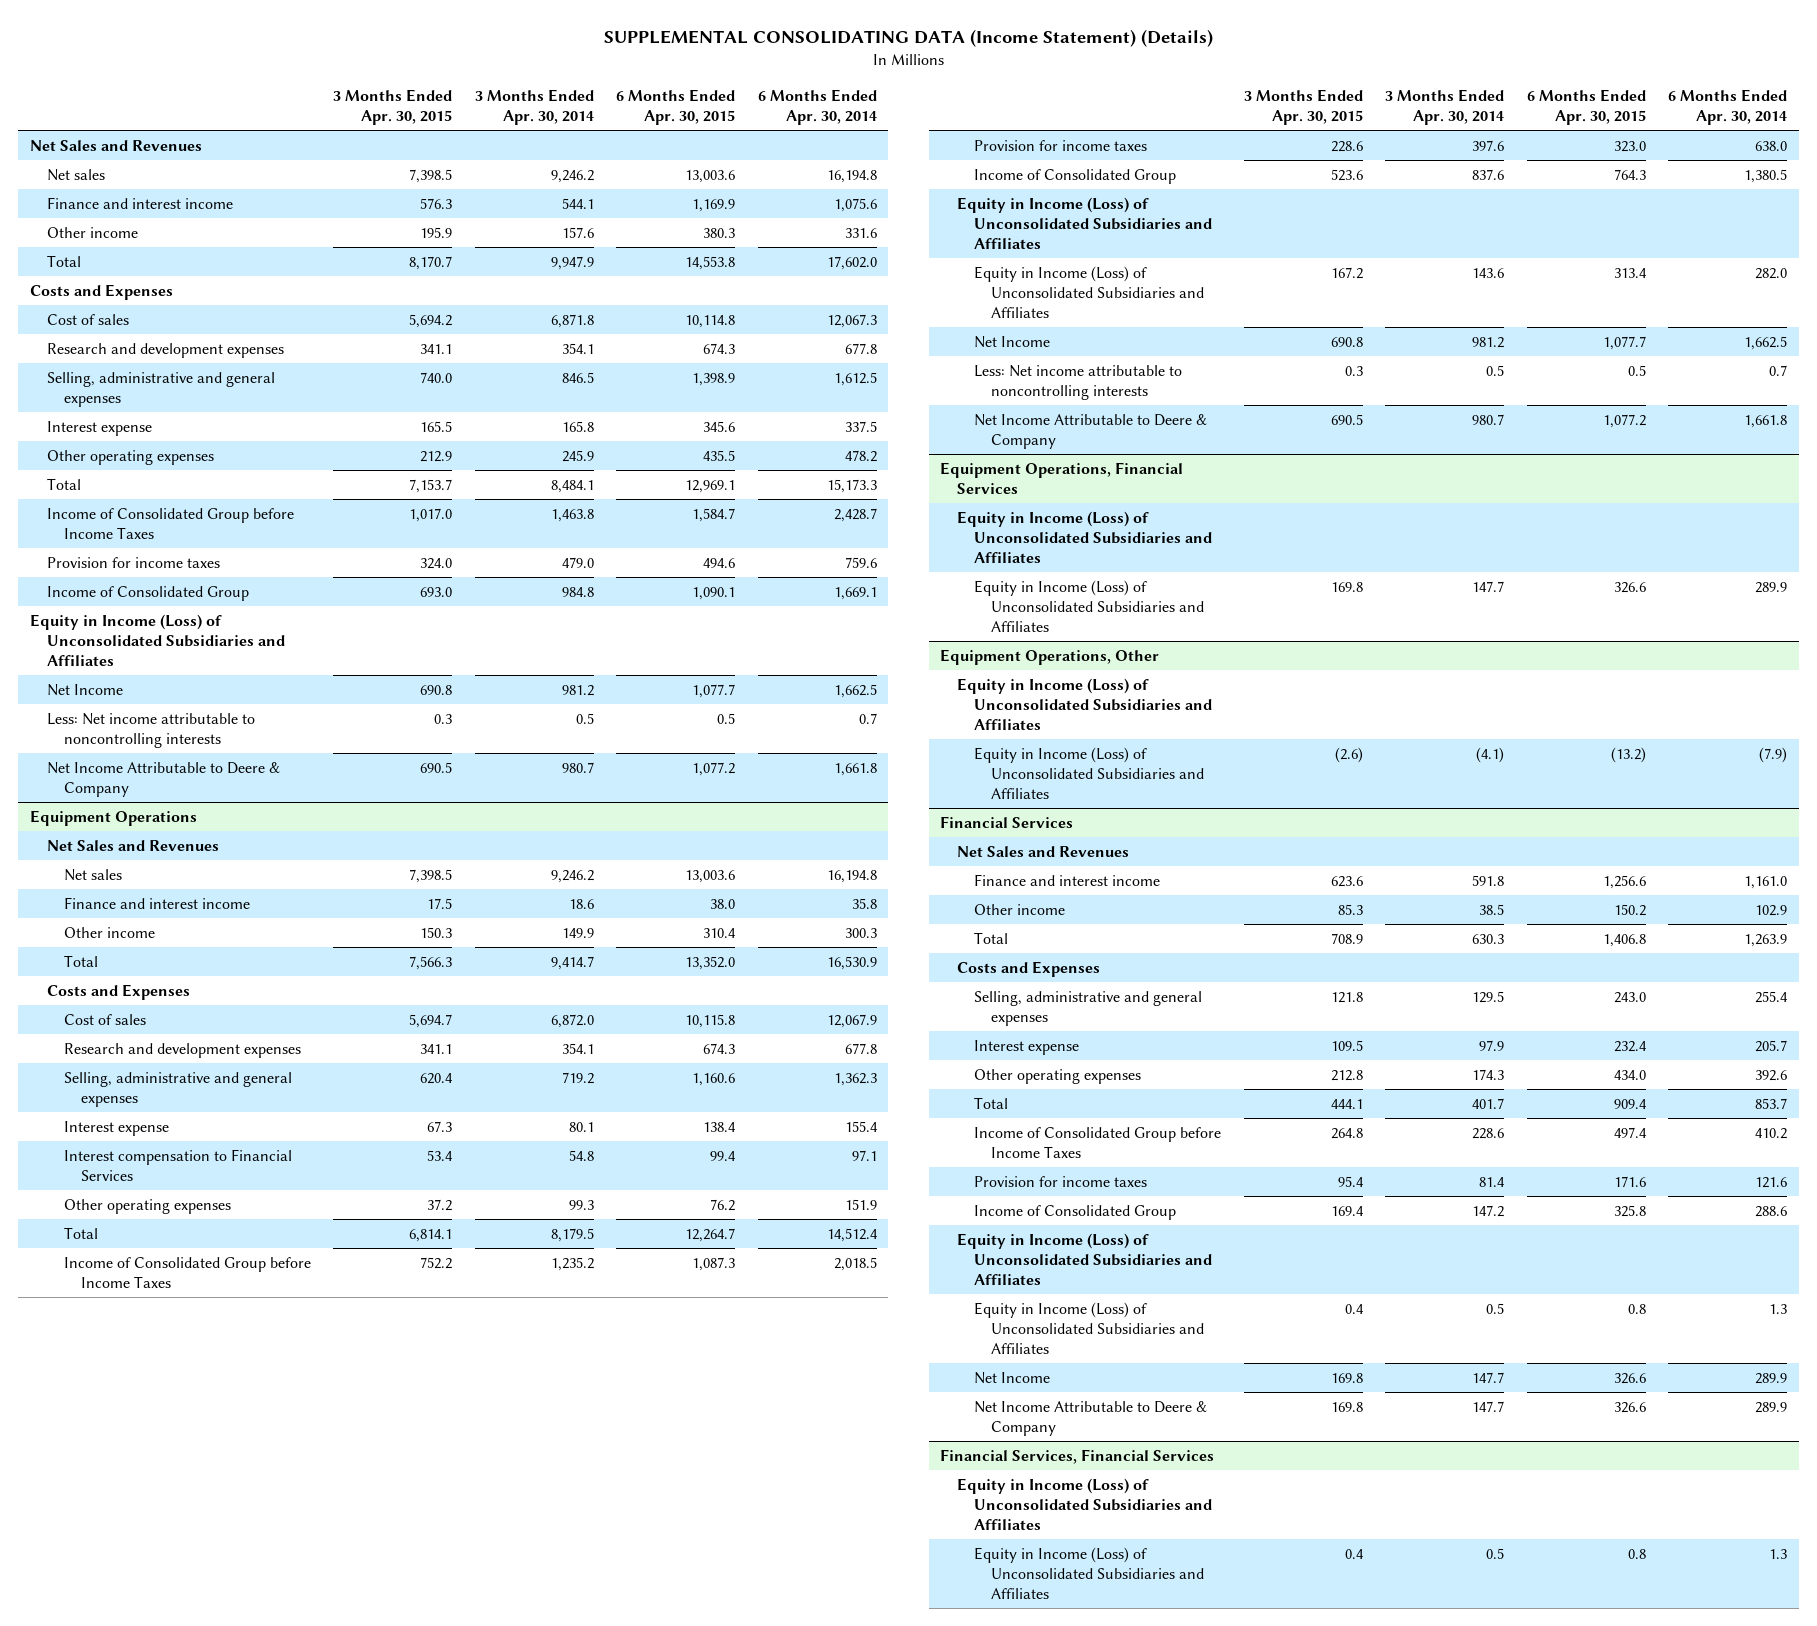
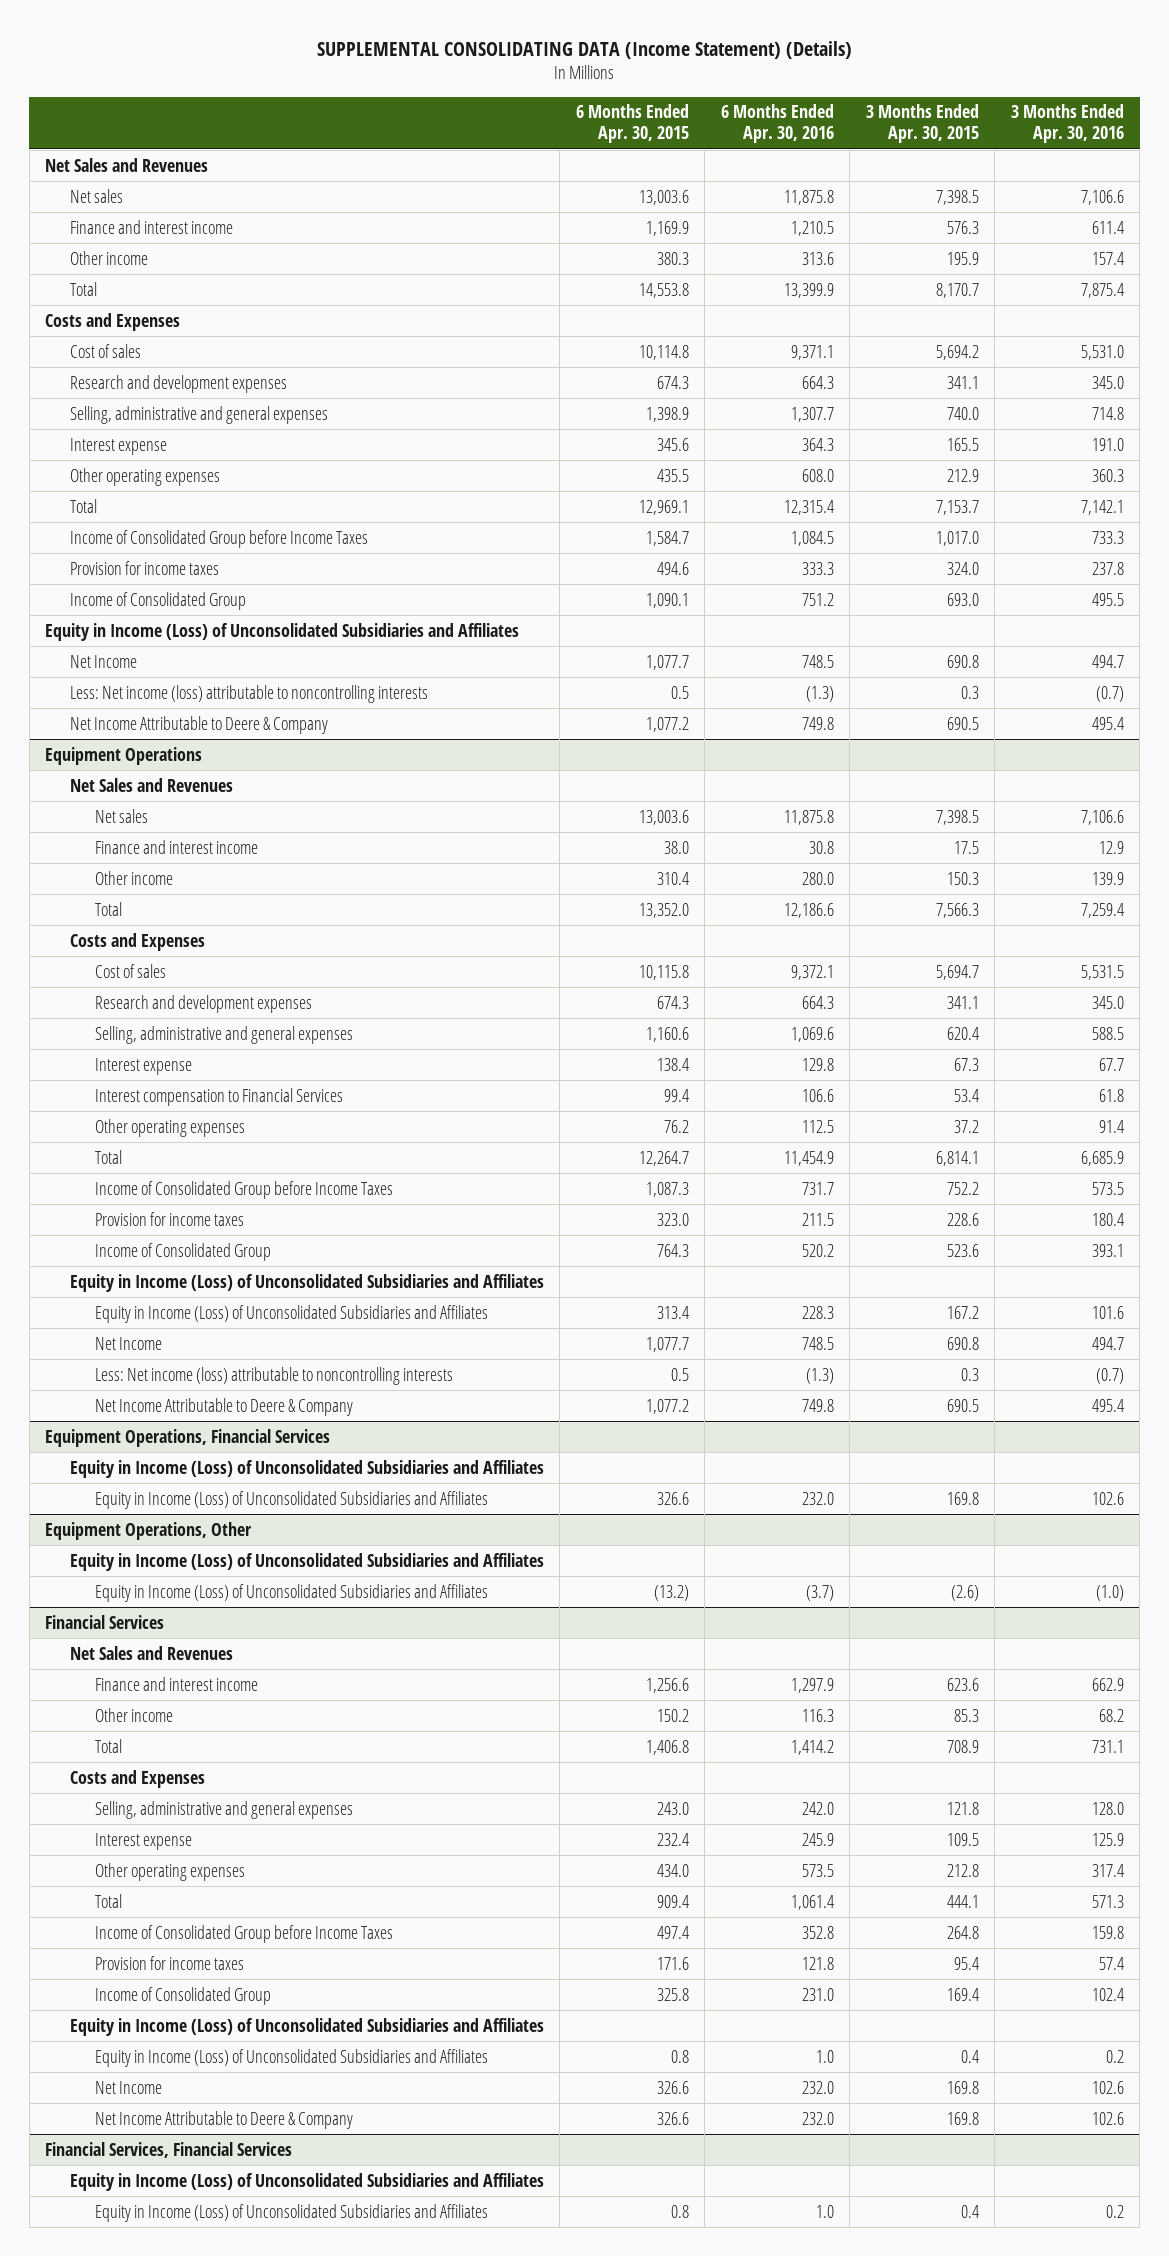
- | 3 Months Ended Apr. 30, 2015 | 3 Months Ended Apr. 30, 2014 | 6 Months Ended Apr. 30, 2015 | 6 Months Ended Apr. 30, 2014
+ | 6 Months Ended Apr. 30, 2015 | 6 Months Ended Apr. 30, 2016 | 3 Months Ended Apr. 30, 2015 | 3 Months Ended Apr. 30, 2016
- Less: Net income attributable to noncontrolling interests | 0.3 | 0.5 | 0.5 | 0.7
+ Less: Net income (loss) attributable to noncontrolling interests | 0.5 | (1.3) | 0.3 | (0.7)
@ Equipment Operations
- Less: Net income attributable to noncontrolling interests | 0.3 | 0.5 | 0.5 | 0.7
+ Less: Net income (loss) attributable to noncontrolling interests | 0.5 | (1.3) | 0.3 | (0.7)

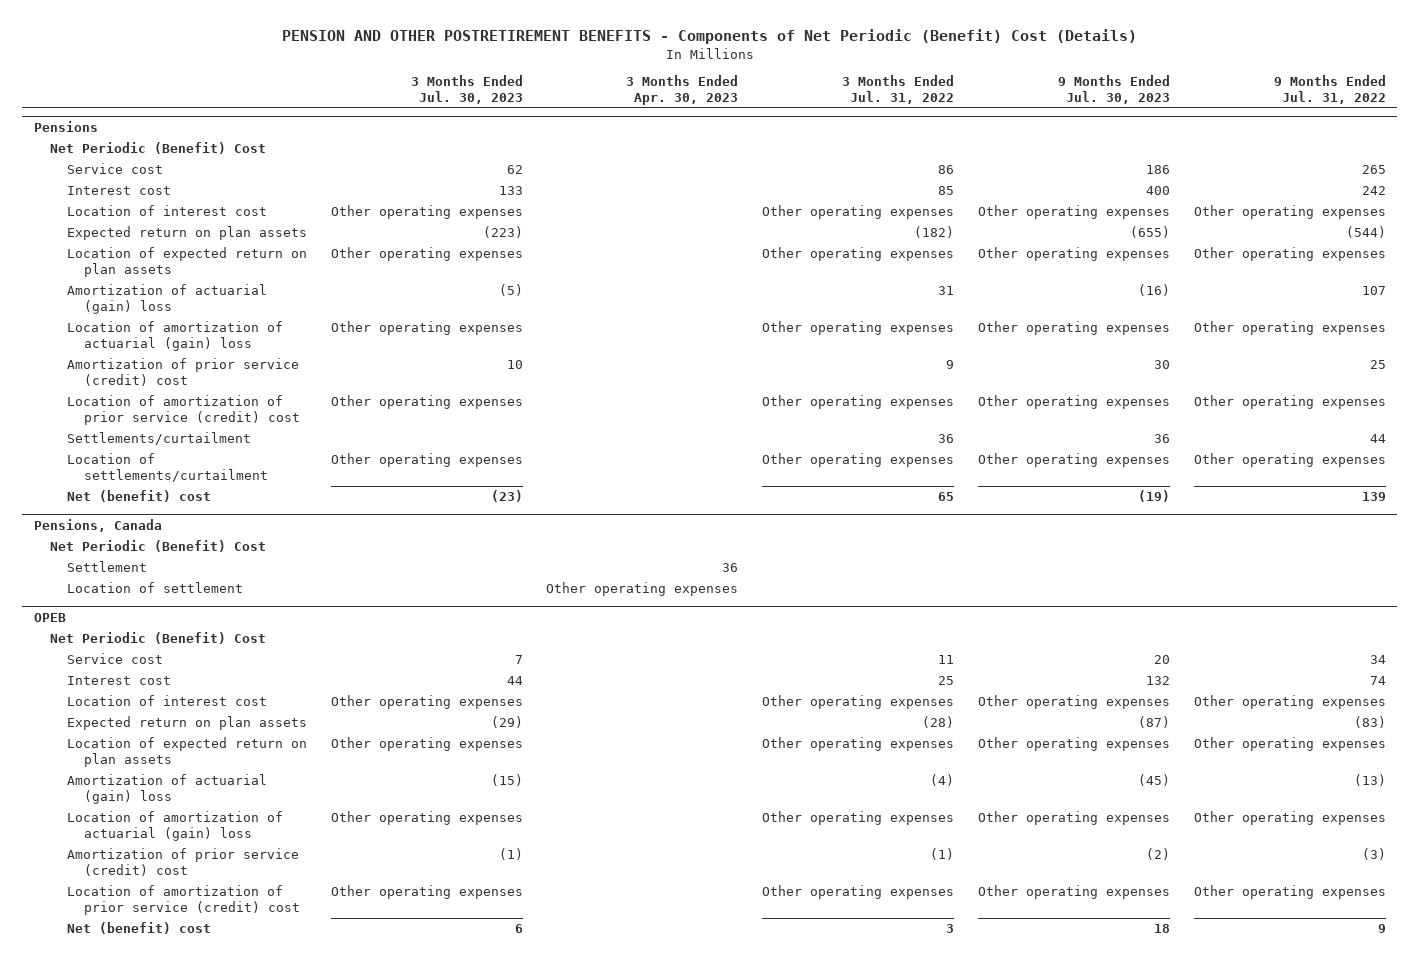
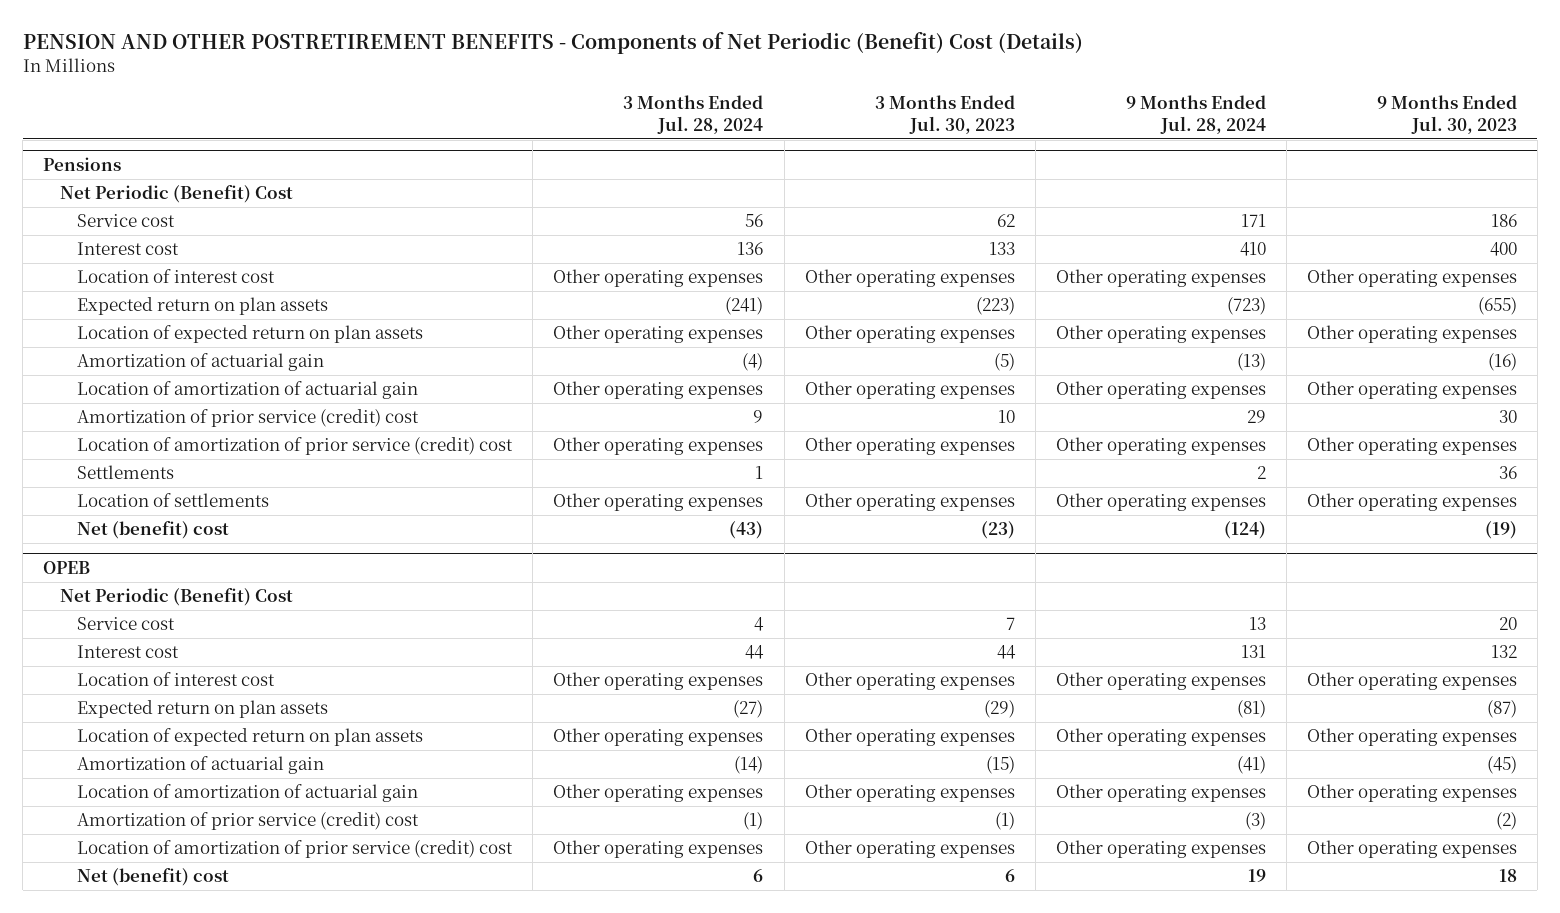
- | 3 Months Ended Jul. 30, 2023 | 3 Months Ended Apr. 30, 2023 | 3 Months Ended Jul. 31, 2022 | 9 Months Ended Jul. 30, 2023 | 9 Months Ended Jul. 31, 2022
+ | 3 Months Ended Jul. 28, 2024 | 3 Months Ended Jul. 30, 2023 | 9 Months Ended Jul. 28, 2024 | 9 Months Ended Jul. 30, 2023
@ Pensions
- Amortization of actuarial (gain) loss | (5) | | 31 | (16) | 107
- Location of amortization of actuarial (gain) loss | Other operating expenses | | Other operating expenses | Other operating expenses | Other operating expenses
+ Amortization of actuarial gain | (4) | (5) | (13) | (16)
+ Location of amortization of actuarial gain | Other operating expenses | Other operating expenses | Other operating expenses | Other operating expenses
- Settlements/curtailment | | | 36 | 36 | 44
- Location of settlements/curtailment | Other operating expenses | | Other operating expenses | Other operating expenses | Other operating expenses
+ Settlements | 1 | | 2 | 36
+ Location of settlements | Other operating expenses | Other operating expenses | Other operating expenses | Other operating expenses
- Pensions, Canada
- Net Periodic (Benefit) Cost
- Settlement | | 36 | | |
- Location of settlement | | Other operating expenses | | |
@ OPEB
- Amortization of actuarial (gain) loss | (15) | | (4) | (45) | (13)
- Location of amortization of actuarial (gain) loss | Other operating expenses | | Other operating expenses | Other operating expenses | Other operating expenses
+ Amortization of actuarial gain | (14) | (15) | (41) | (45)
+ Location of amortization of actuarial gain | Other operating expenses | Other operating expenses | Other operating expenses | Other operating expenses

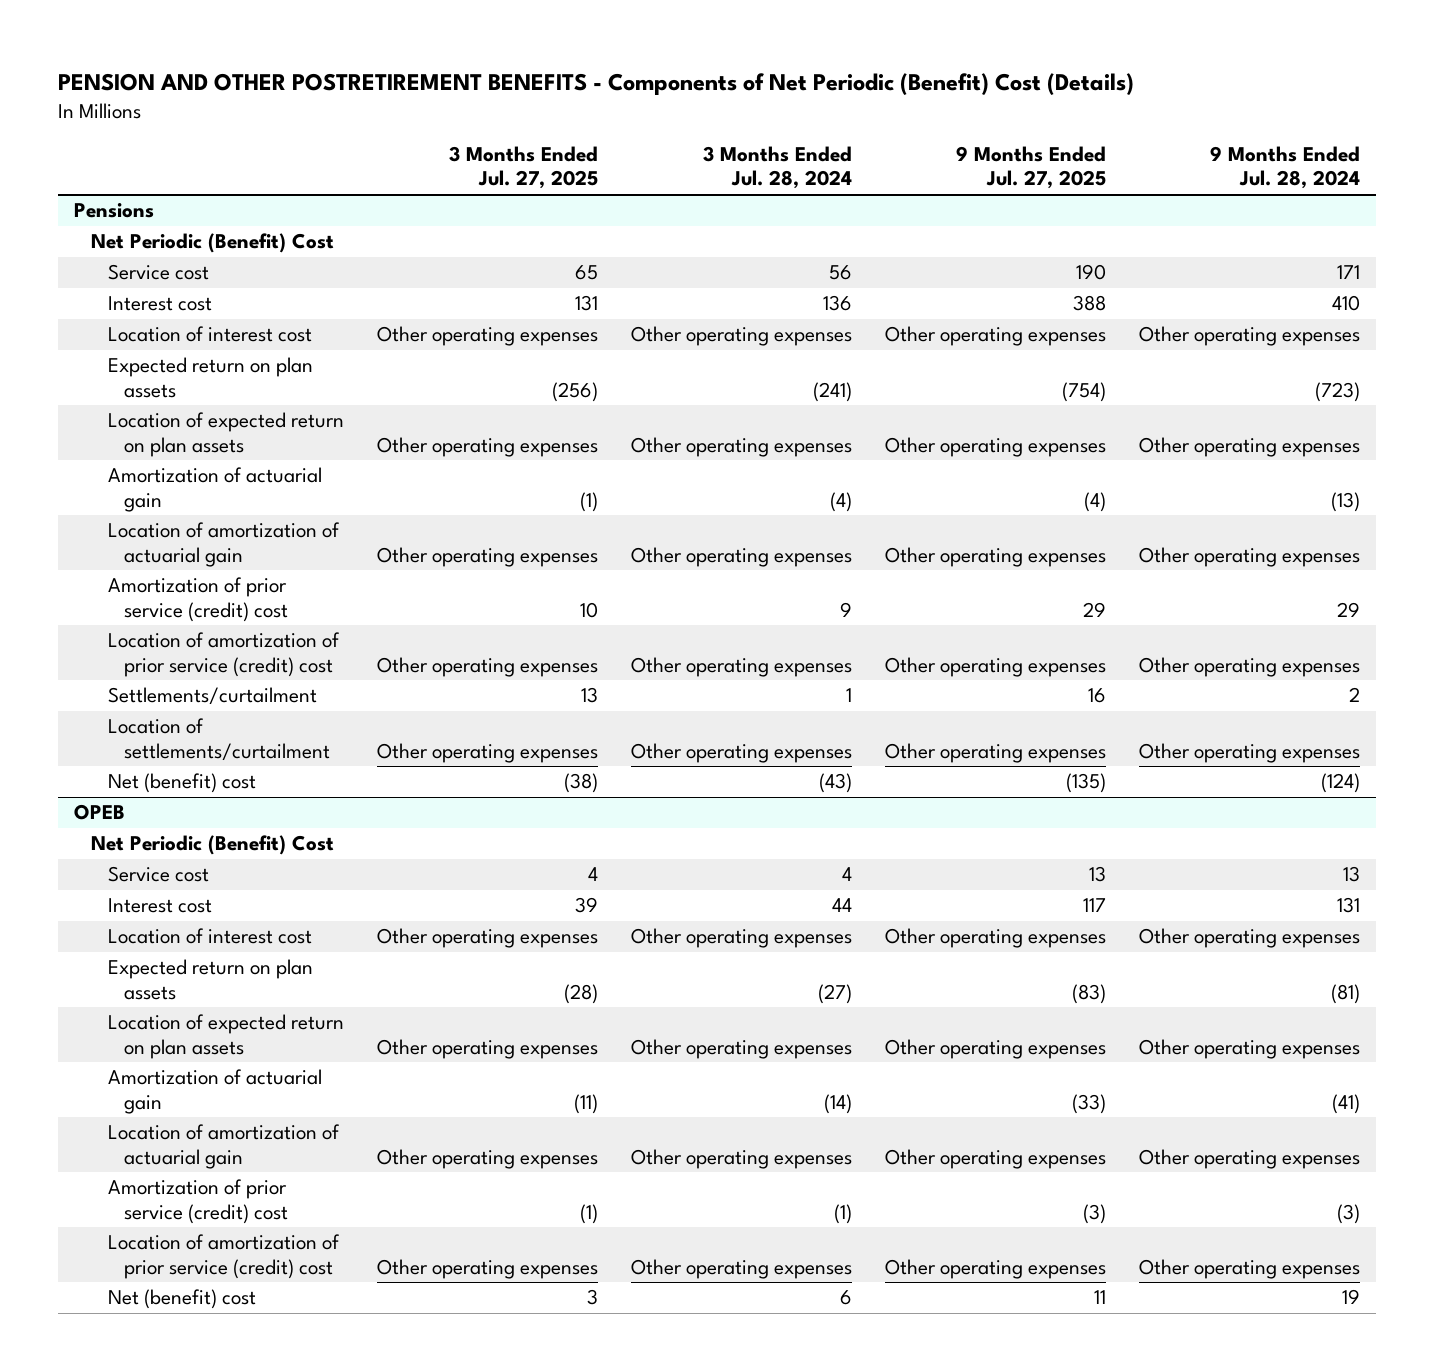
- | 3 Months Ended Jul. 28, 2024 | 3 Months Ended Jul. 30, 2023 | 9 Months Ended Jul. 28, 2024 | 9 Months Ended Jul. 30, 2023
+ | 3 Months Ended Jul. 27, 2025 | 3 Months Ended Jul. 28, 2024 | 9 Months Ended Jul. 27, 2025 | 9 Months Ended Jul. 28, 2024
@ Pensions
- Settlements | 1 | | 2 | 36
- Location of settlements | Other operating expenses | Other operating expenses | Other operating expenses | Other operating expenses
+ Settlements/curtailment | 13 | 1 | 16 | 2
+ Location of settlements/curtailment | Other operating expenses | Other operating expenses | Other operating expenses | Other operating expenses

